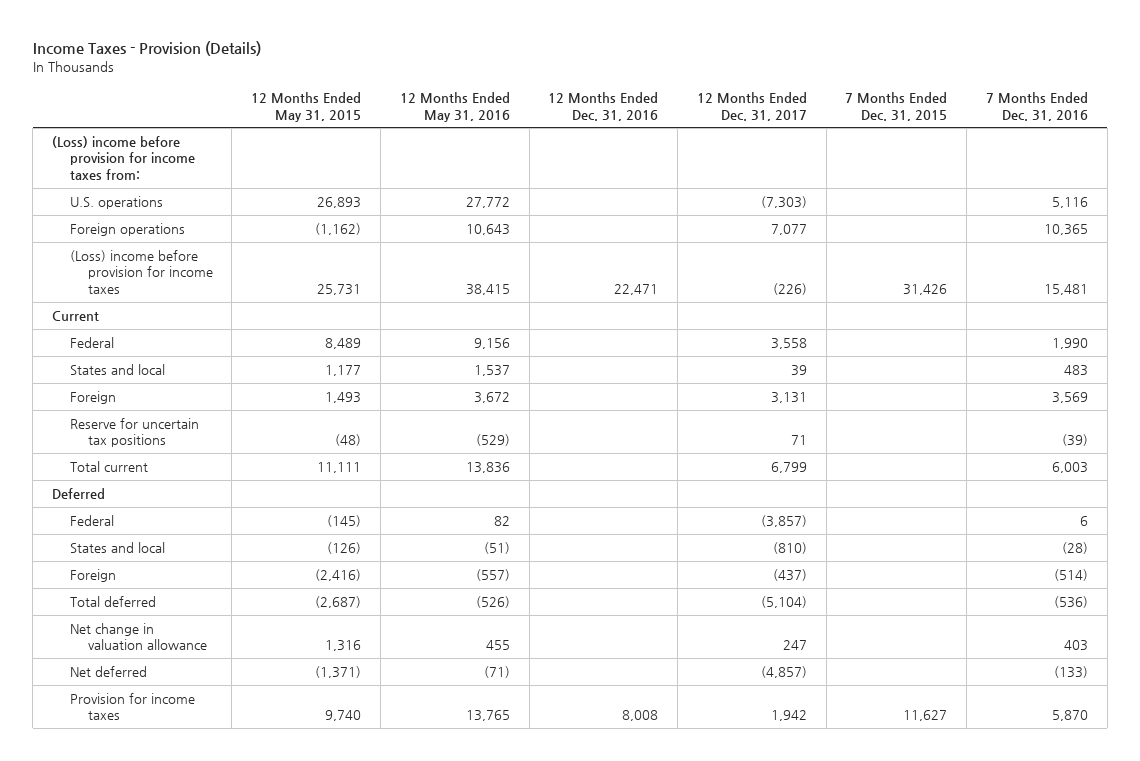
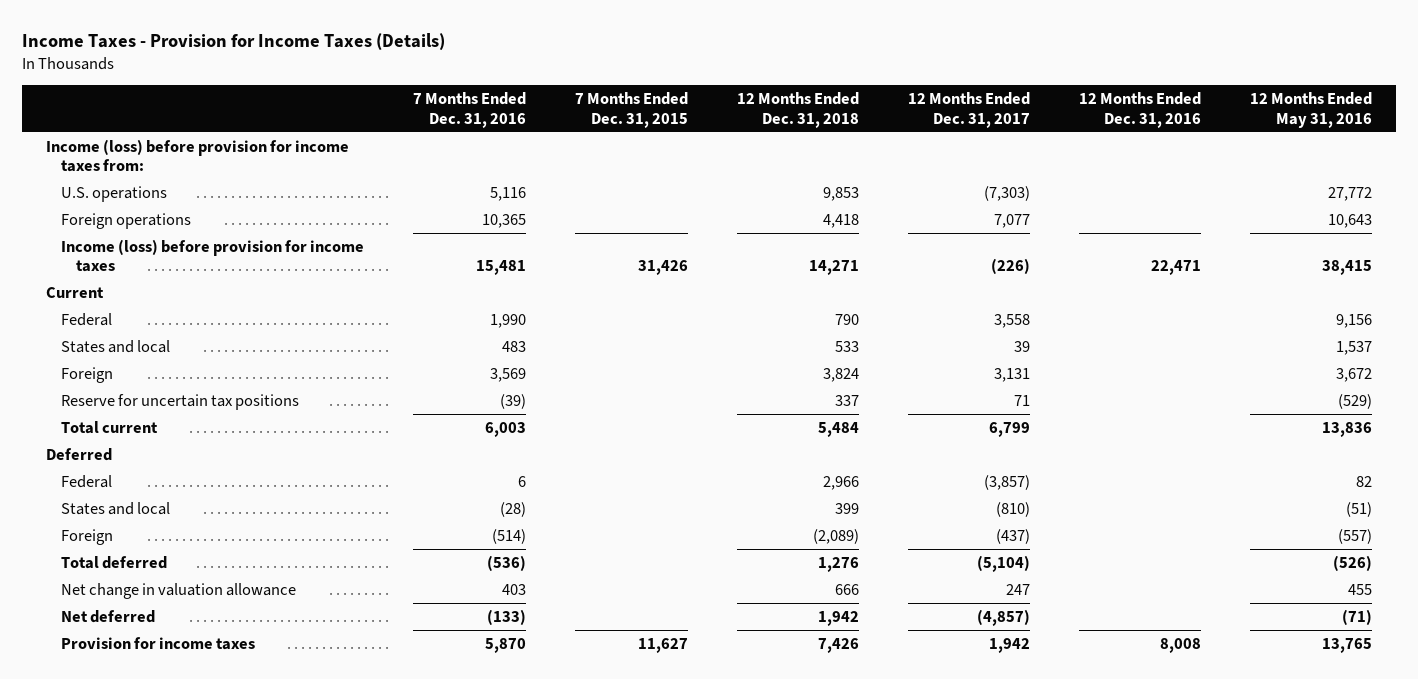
- Income Taxes - Provision (Details)
+ Income Taxes - Provision for Income Taxes (Details)
- | 12 Months Ended May 31, 2015 | 12 Months Ended May 31, 2016 | 12 Months Ended Dec. 31, 2016 | 12 Months Ended Dec. 31, 2017 | 7 Months Ended Dec. 31, 2015 | 7 Months Ended Dec. 31, 2016
+ | 7 Months Ended Dec. 31, 2016 | 7 Months Ended Dec. 31, 2015 | 12 Months Ended Dec. 31, 2018 | 12 Months Ended Dec. 31, 2017 | 12 Months Ended Dec. 31, 2016 | 12 Months Ended May 31, 2016
- (Loss) income before provision for income taxes from:
+ Income (loss) before provision for income taxes from:
- (Loss) income before provision for income taxes | 25,731 | 38,415 | 22,471 | (226) | 31,426 | 15,481
+ Income (loss) before provision for income taxes | 15,481 | 31,426 | 14,271 | (226) | 22,471 | 38,415

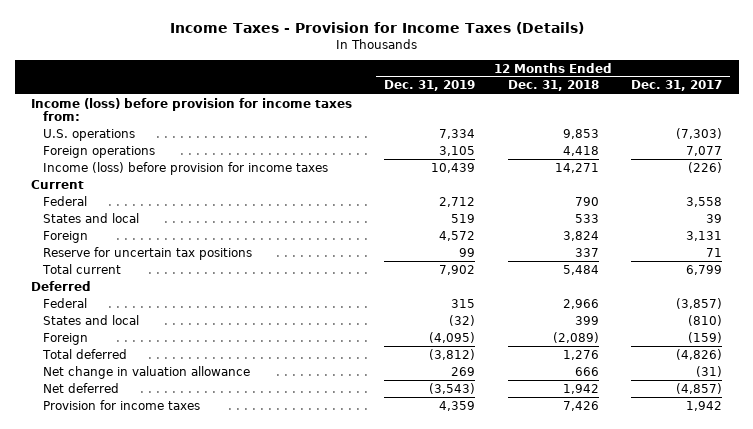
- | 7 Months Ended Dec. 31, 2016 | 7 Months Ended Dec. 31, 2015 | 12 Months Ended Dec. 31, 2018 | 12 Months Ended Dec. 31, 2017 | 12 Months Ended Dec. 31, 2016 | 12 Months Ended May 31, 2016
+ | 12 Months Ended Dec. 31, 2019 | 12 Months Ended Dec. 31, 2018 | 12 Months Ended Dec. 31, 2017
- Foreign | (514) | | (2,089) | (437) | | (557)
- Total deferred | (536) | | 1,276 | (5,104) | | (526)
- Net change in valuation allowance | 403 | | 666 | 247 | | 455
+ Foreign | (4,095) | (2,089) | (159)
+ Total deferred | (3,812) | 1,276 | (4,826)
+ Net change in valuation allowance | 269 | 666 | (31)

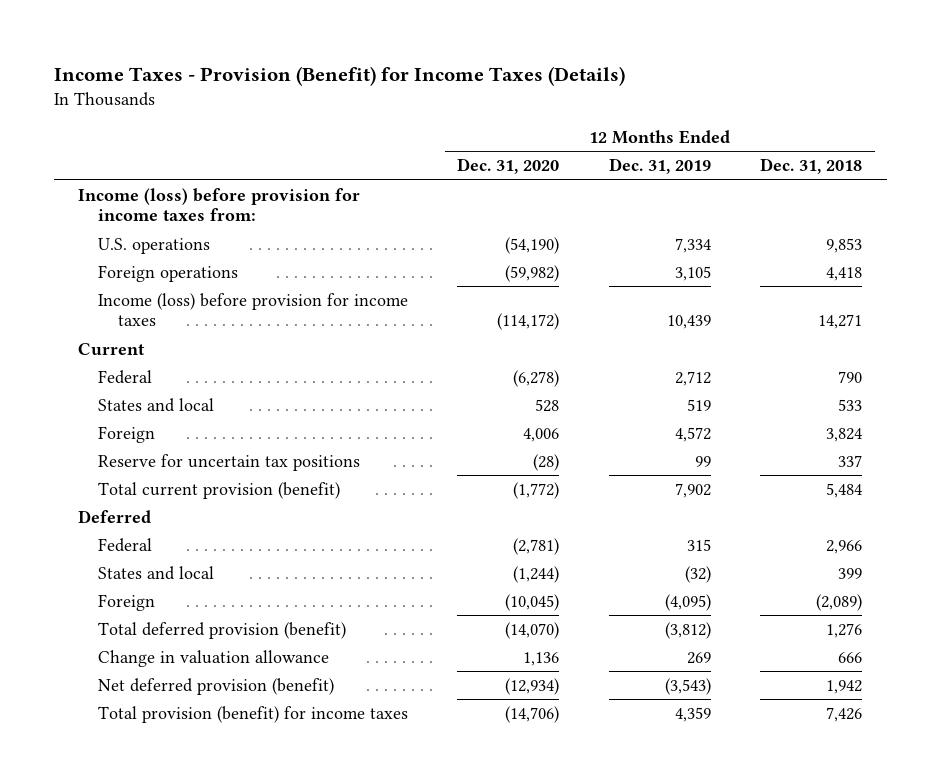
- Income Taxes - Provision for Income Taxes (Details)
+ Income Taxes - Provision (Benefit) for Income Taxes (Details)
- | 12 Months Ended Dec. 31, 2019 | 12 Months Ended Dec. 31, 2018 | 12 Months Ended Dec. 31, 2017
+ | 12 Months Ended Dec. 31, 2020 | 12 Months Ended Dec. 31, 2019 | 12 Months Ended Dec. 31, 2018
- Total current | 7,902 | 5,484 | 6,799
+ Total current provision (benefit) | (1,772) | 7,902 | 5,484
- Total deferred | (3,812) | 1,276 | (4,826)
- Net change in valuation allowance | 269 | 666 | (31)
- Net deferred | (3,543) | 1,942 | (4,857)
- Provision for income taxes | 4,359 | 7,426 | 1,942
+ Total deferred provision (benefit) | (14,070) | (3,812) | 1,276
+ Change in valuation allowance | 1,136 | 269 | 666
+ Net deferred provision (benefit) | (12,934) | (3,543) | 1,942
+ Total provision (benefit) for income taxes | (14,706) | 4,359 | 7,426

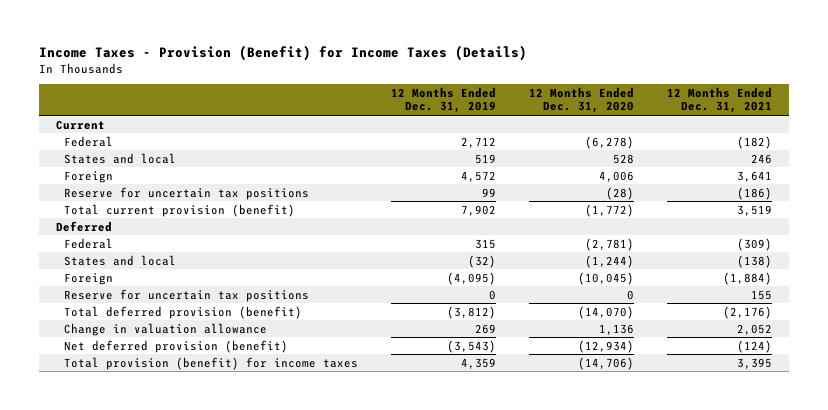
- | 12 Months Ended Dec. 31, 2020 | 12 Months Ended Dec. 31, 2019 | 12 Months Ended Dec. 31, 2018
+ | 12 Months Ended Dec. 31, 2019 | 12 Months Ended Dec. 31, 2020 | 12 Months Ended Dec. 31, 2021
- Income (loss) before provision for income taxes from:
- U.S. operations | (54,190) | 7,334 | 9,853
- Foreign operations | (59,982) | 3,105 | 4,418
- Income (loss) before provision for income taxes | (114,172) | 10,439 | 14,271
+ Reserve for uncertain tax positions | 0 | 0 | 155

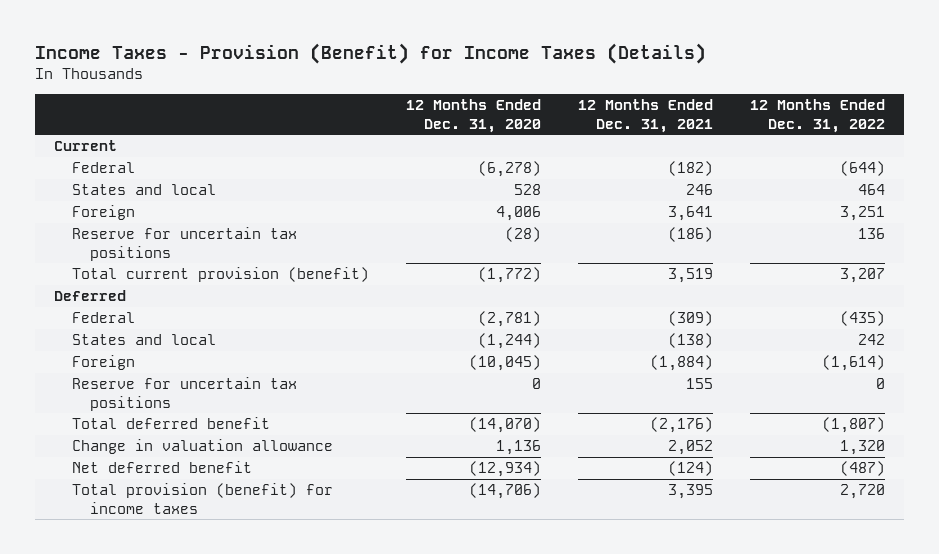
- | 12 Months Ended Dec. 31, 2019 | 12 Months Ended Dec. 31, 2020 | 12 Months Ended Dec. 31, 2021
+ | 12 Months Ended Dec. 31, 2020 | 12 Months Ended Dec. 31, 2021 | 12 Months Ended Dec. 31, 2022
- Total deferred provision (benefit) | (3,812) | (14,070) | (2,176)
+ Total deferred benefit | (14,070) | (2,176) | (1,807)
- Net deferred provision (benefit) | (3,543) | (12,934) | (124)
+ Net deferred benefit | (12,934) | (124) | (487)

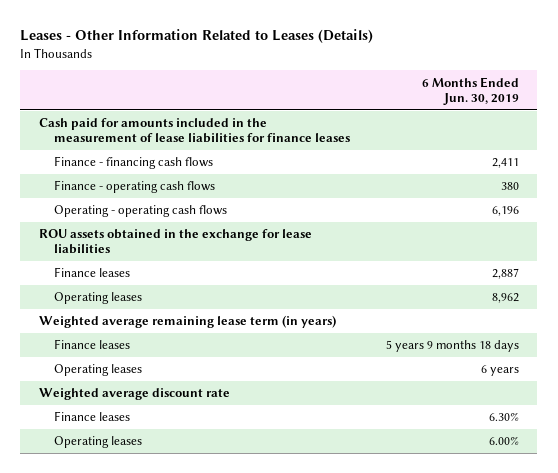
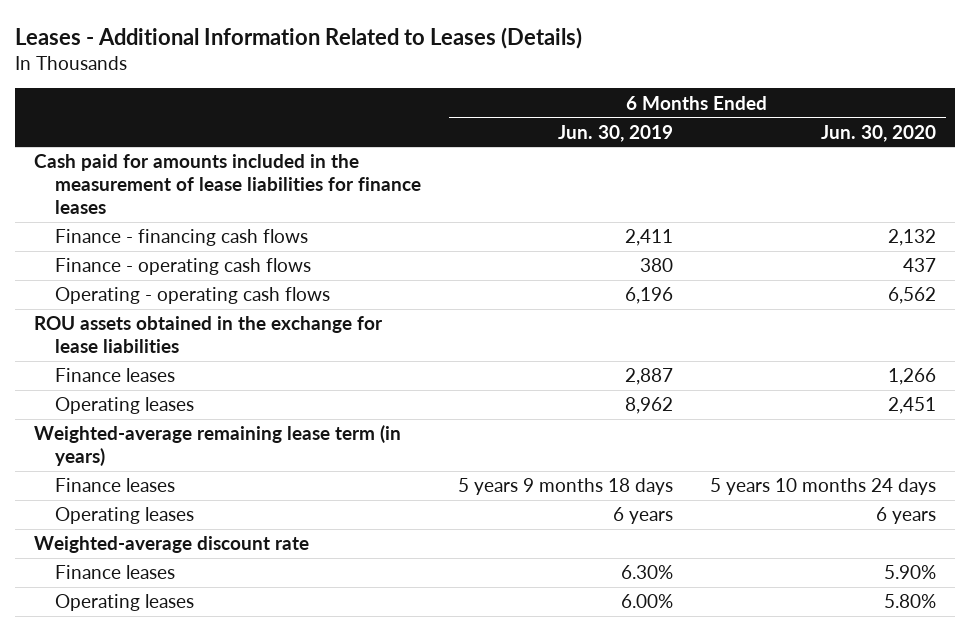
- Leases - Other Information Related to Leases (Details)
+ Leases - Additional Information Related to Leases (Details)
- | 6 Months Ended Jun. 30, 2019
+ | 6 Months Ended Jun. 30, 2019 | 6 Months Ended Jun. 30, 2020
- Weighted average remaining lease term (in years)
+ Weighted-average remaining lease term (in years)
- Weighted average discount rate
+ Weighted-average discount rate

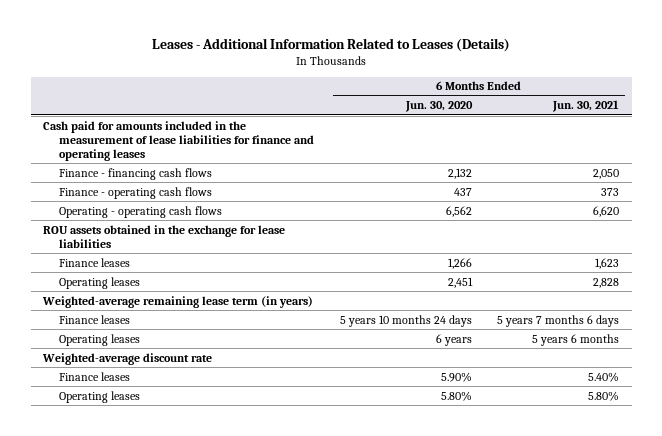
- | 6 Months Ended Jun. 30, 2019 | 6 Months Ended Jun. 30, 2020
+ | 6 Months Ended Jun. 30, 2020 | 6 Months Ended Jun. 30, 2021
- Cash paid for amounts included in the measurement of lease liabilities for finance leases
+ Cash paid for amounts included in the measurement of lease liabilities for finance and operating leases

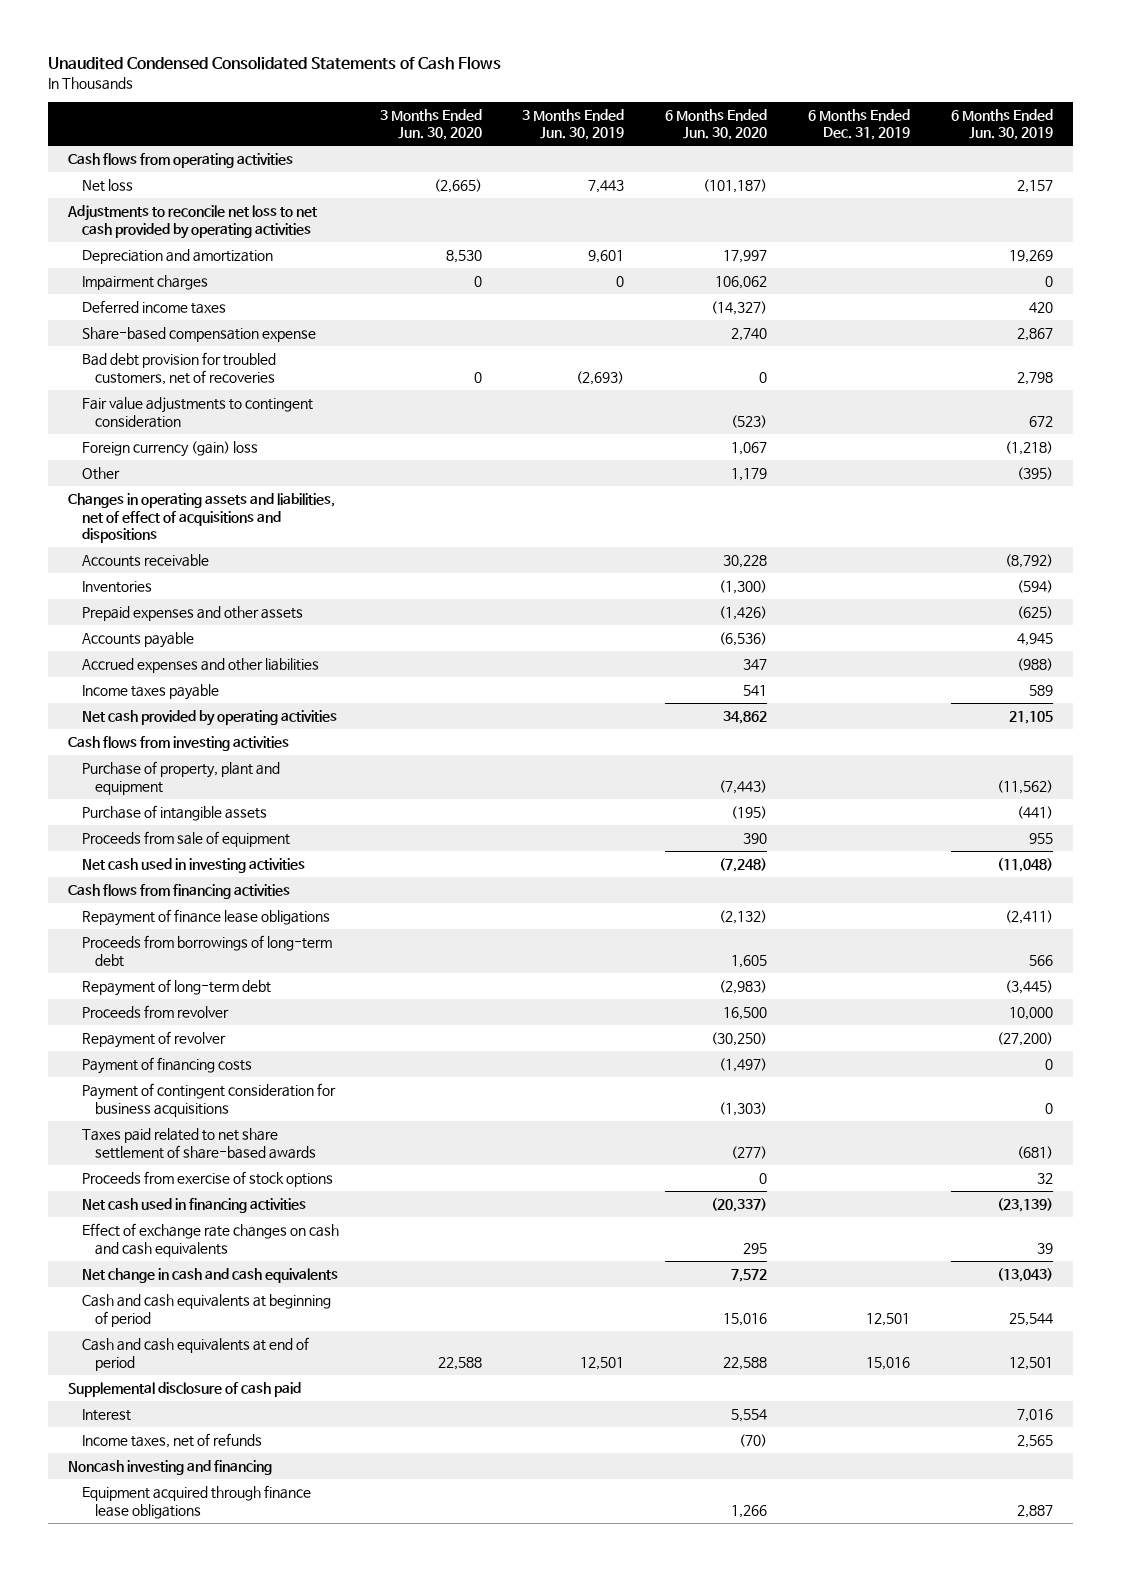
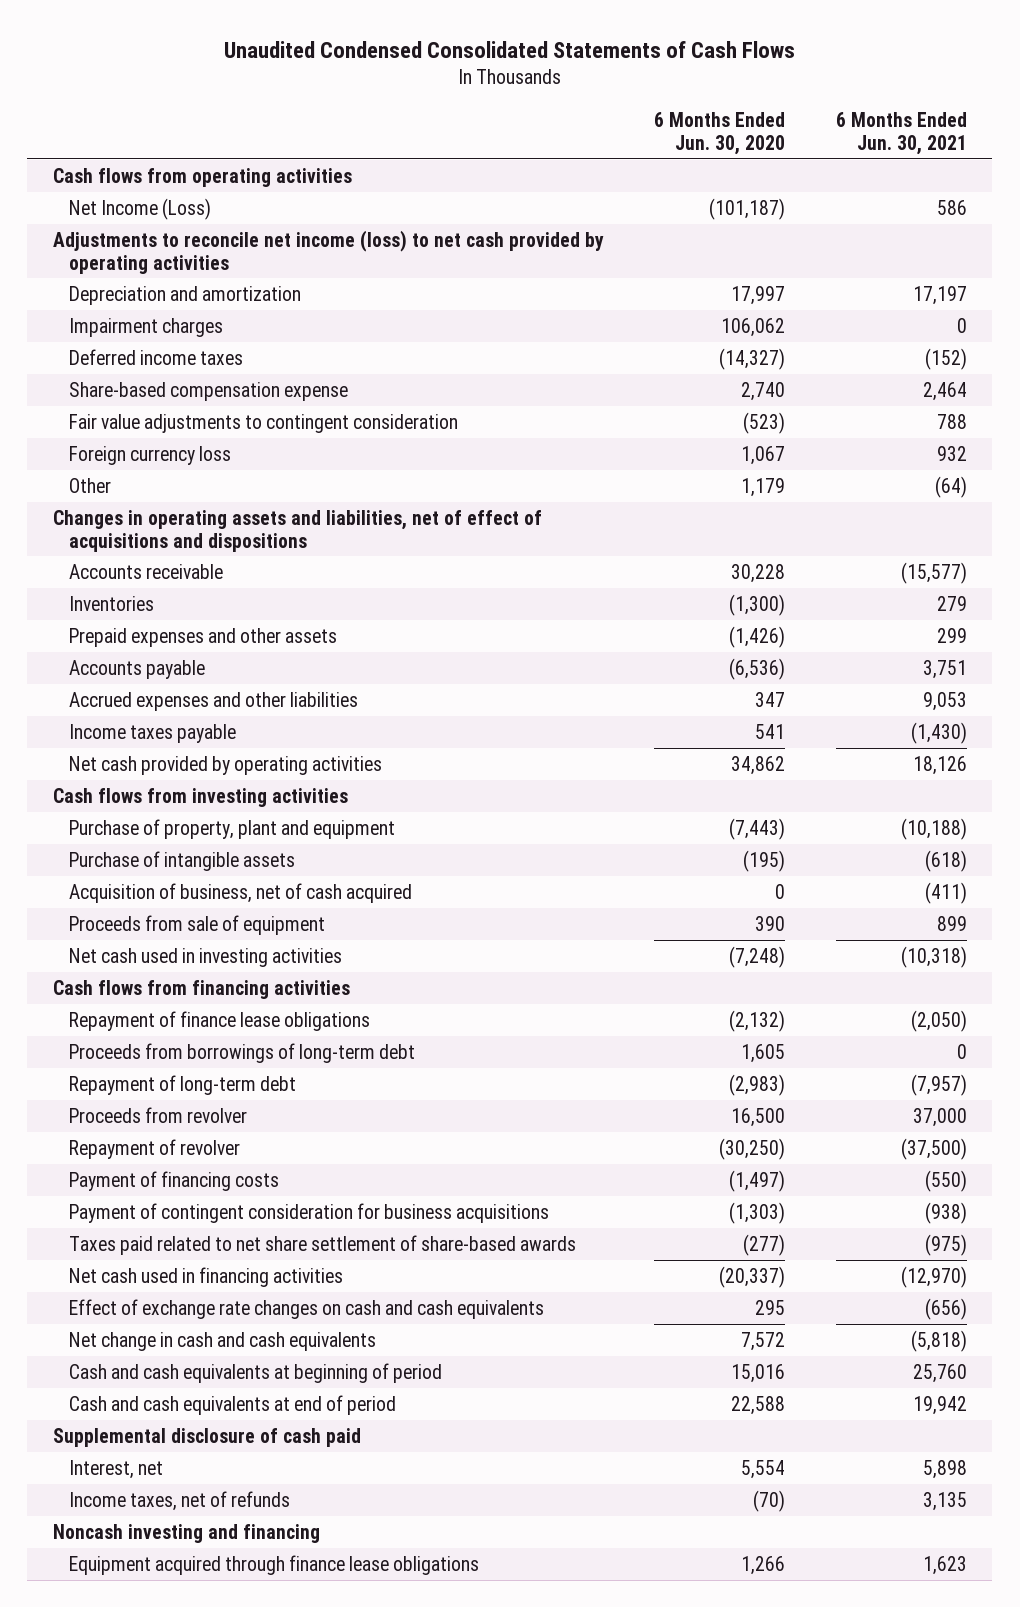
- | 3 Months Ended Jun. 30, 2020 | 3 Months Ended Jun. 30, 2019 | 6 Months Ended Jun. 30, 2020 | 6 Months Ended Dec. 31, 2019 | 6 Months Ended Jun. 30, 2019
+ | 6 Months Ended Jun. 30, 2020 | 6 Months Ended Jun. 30, 2021
- Net loss | (2,665) | 7,443 | (101,187) | | 2,157
- Adjustments to reconcile net loss to net cash provided by operating activities
+ Net Income (Loss) | (101,187) | 586
+ Adjustments to reconcile net income (loss) to net cash provided by operating activities
- Bad debt provision for troubled customers, net of recoveries | 0 | (2,693) | 0 | | 2,798
- Foreign currency (gain) loss | | | 1,067 | | (1,218)
+ Foreign currency loss | 1,067 | 932
+ Acquisition of business, net of cash acquired | 0 | (411)
- Proceeds from exercise of stock options | | | 0 | | 32
- Interest | | | 5,554 | | 7,016
+ Interest, net | 5,554 | 5,898

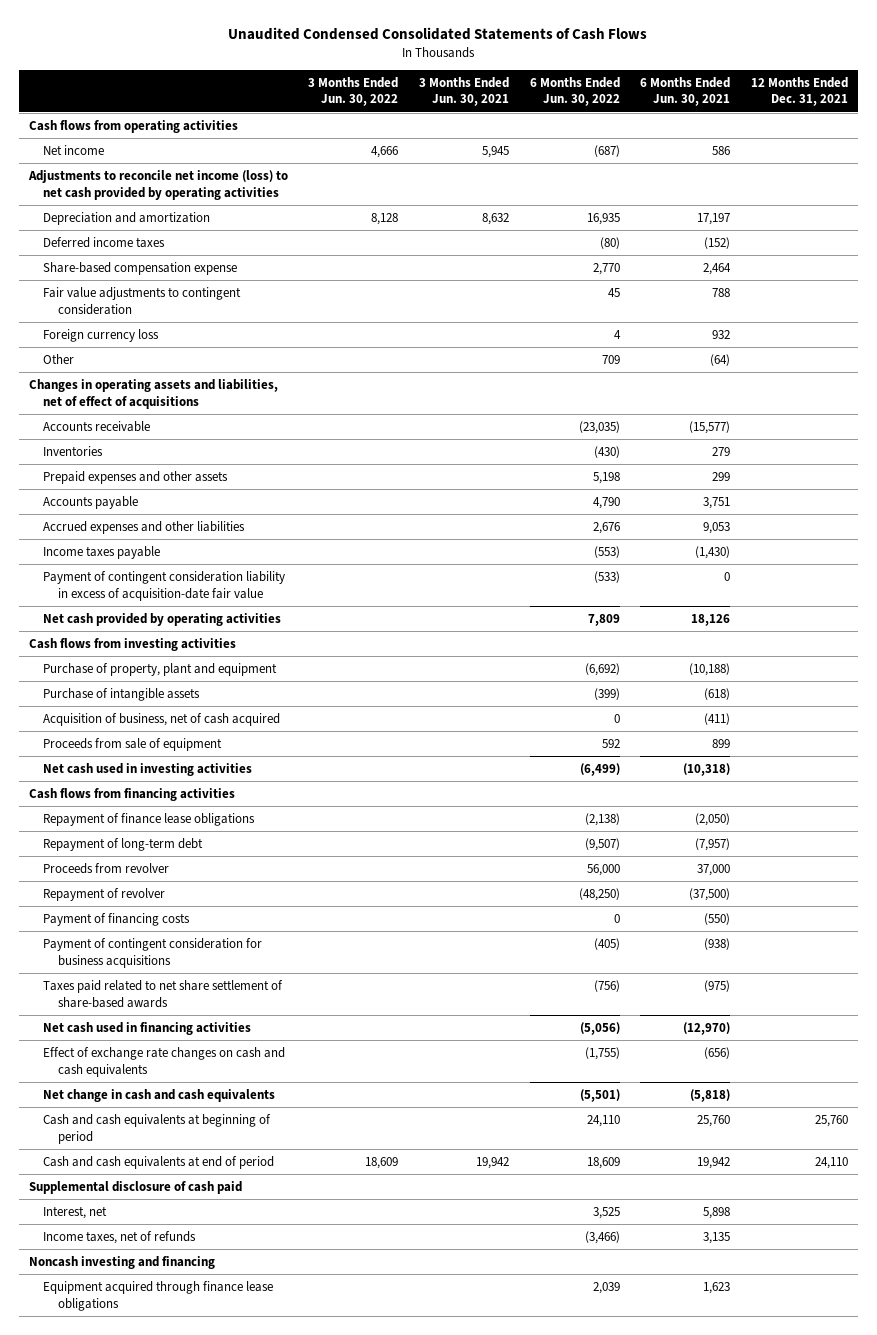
- | 6 Months Ended Jun. 30, 2020 | 6 Months Ended Jun. 30, 2021
+ | 3 Months Ended Jun. 30, 2022 | 3 Months Ended Jun. 30, 2021 | 6 Months Ended Jun. 30, 2022 | 6 Months Ended Jun. 30, 2021 | 12 Months Ended Dec. 31, 2021
- Net Income (Loss) | (101,187) | 586
+ Net income | 4,666 | 5,945 | (687) | 586 |
- Impairment charges | 106,062 | 0
- Changes in operating assets and liabilities, net of effect of acquisitions and dispositions
+ Changes in operating assets and liabilities, net of effect of acquisitions
+ Payment of contingent consideration liability in excess of acquisition-date fair value | | | (533) | 0 |
- Proceeds from borrowings of long-term debt | 1,605 | 0

